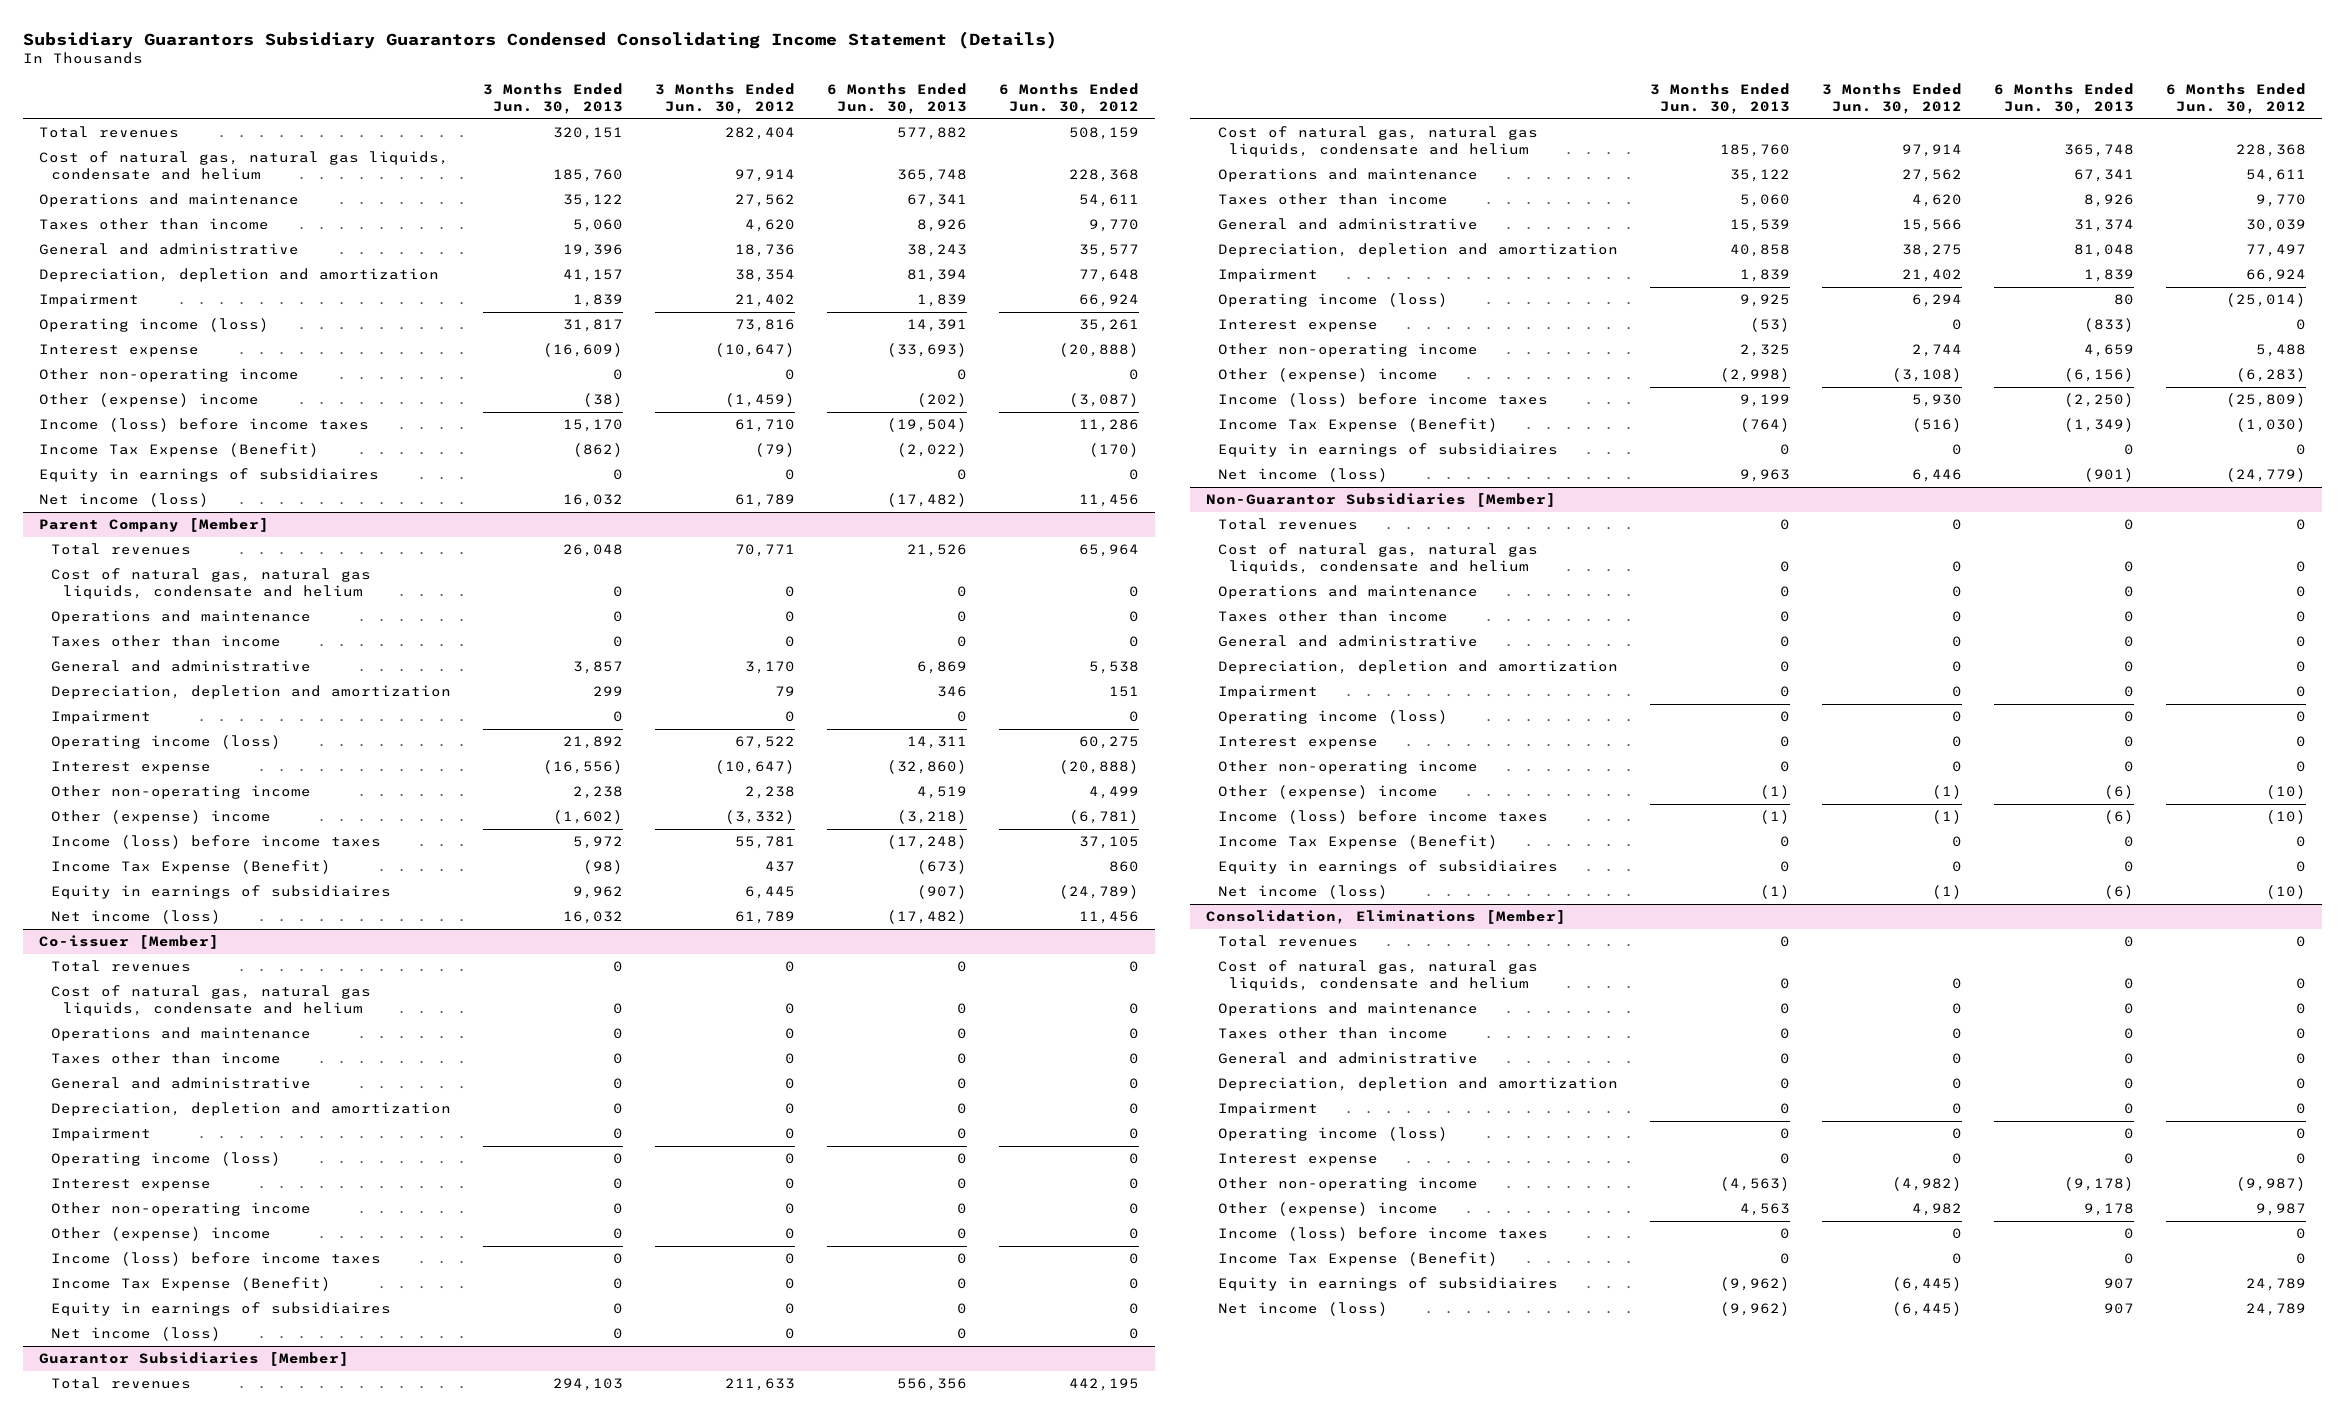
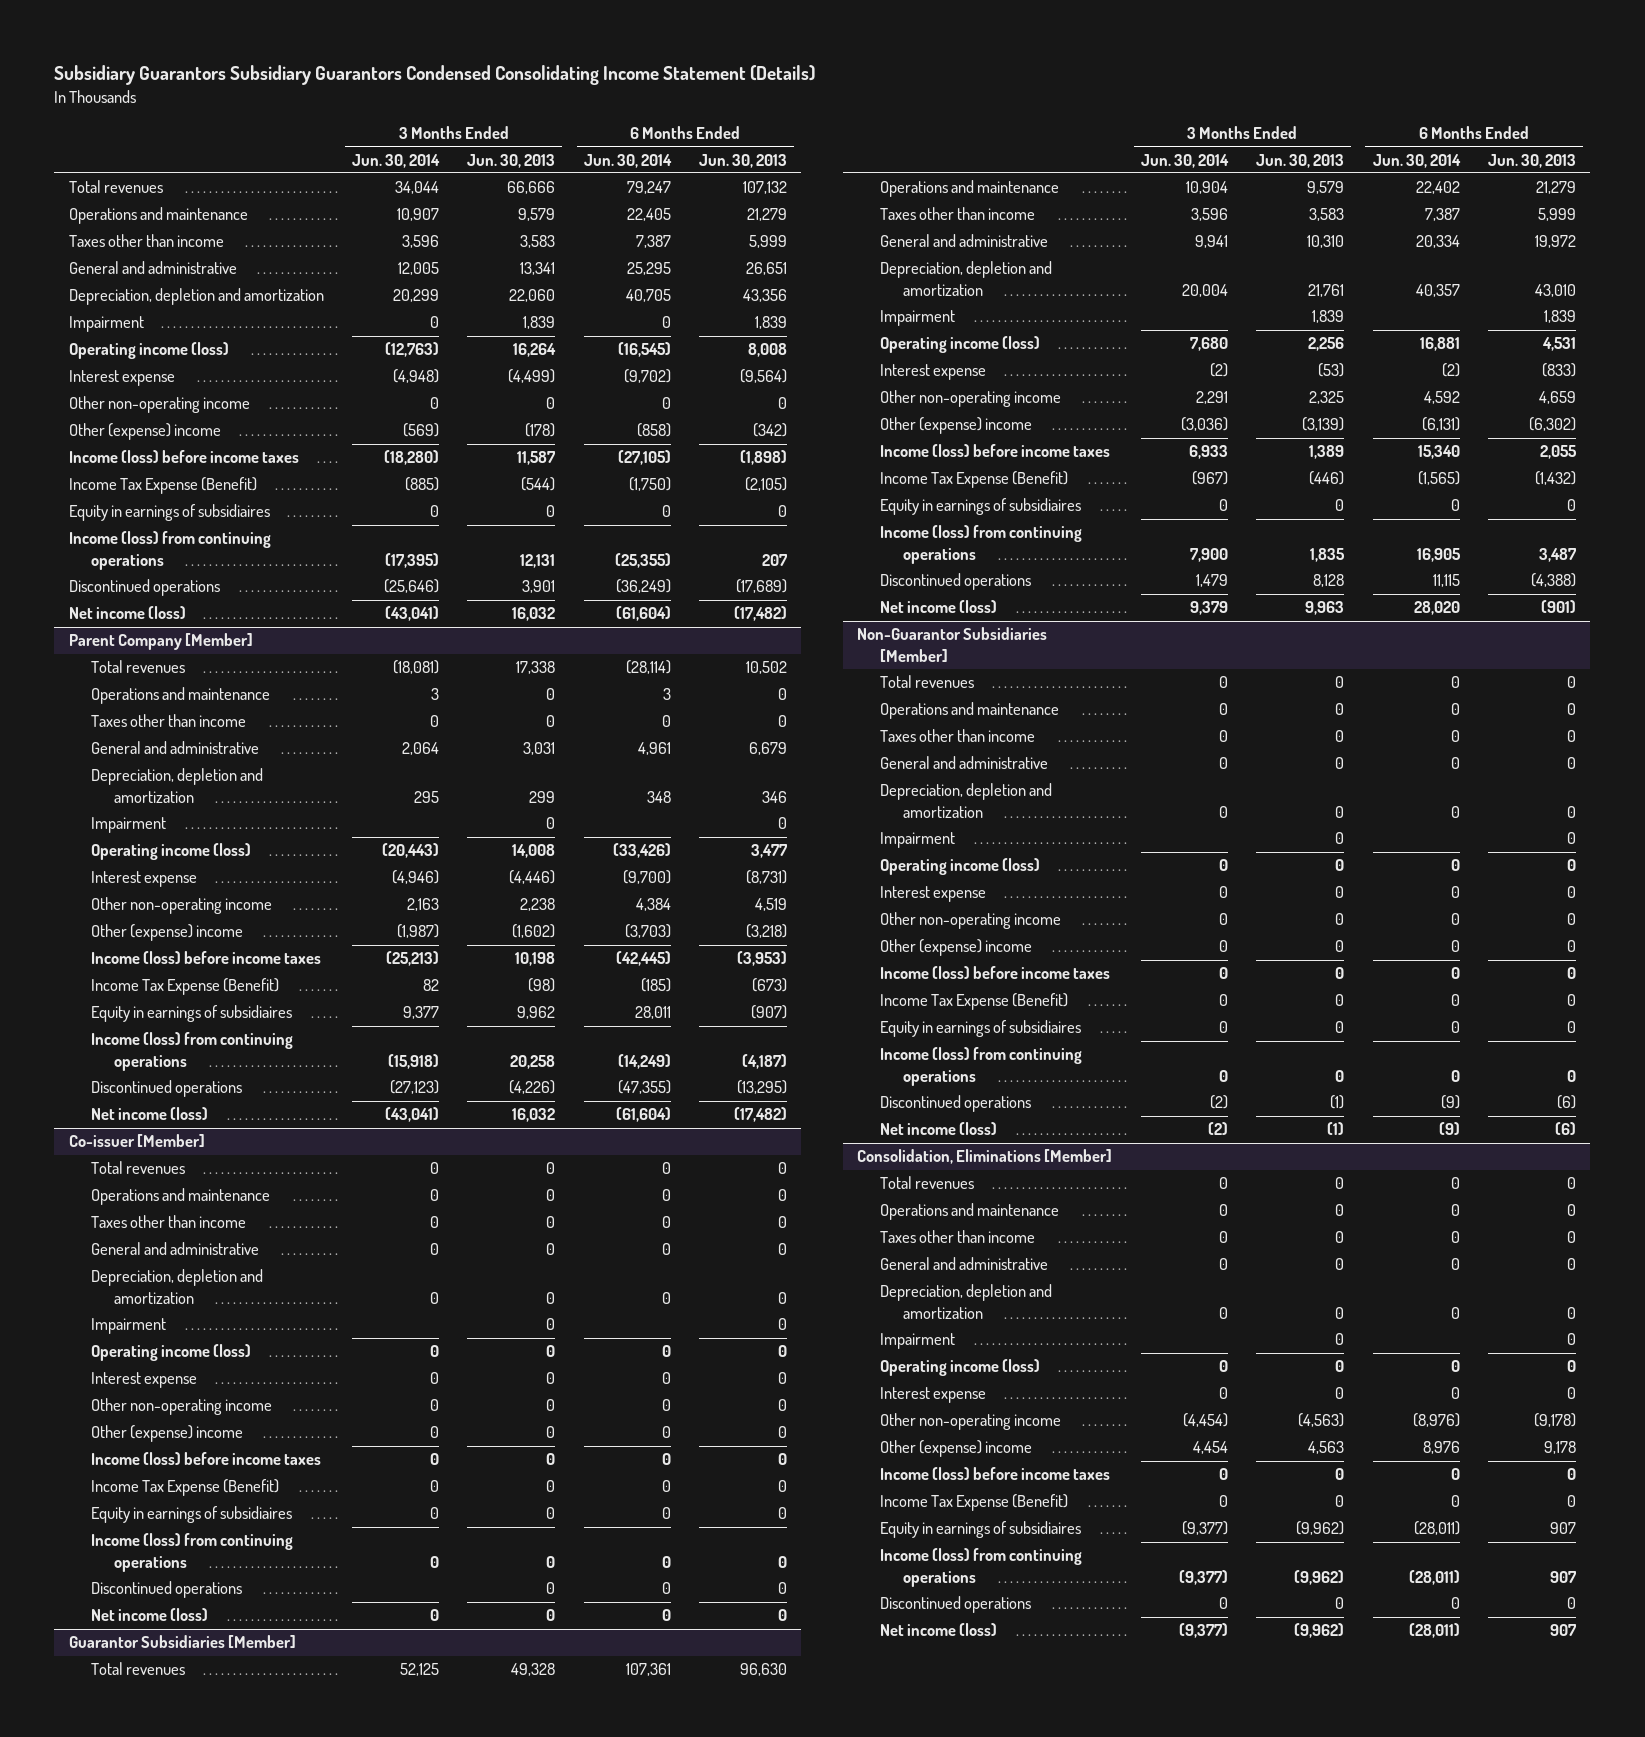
- | 3 Months Ended Jun. 30, 2013 | 3 Months Ended Jun. 30, 2012 | 6 Months Ended Jun. 30, 2013 | 6 Months Ended Jun. 30, 2012
+ | 3 Months Ended Jun. 30, 2014 | 3 Months Ended Jun. 30, 2013 | 6 Months Ended Jun. 30, 2014 | 6 Months Ended Jun. 30, 2013
- Total revenues | 320,151 | 282,404 | 577,882 | 508,159
- Cost of natural gas, natural gas liquids, condensate and helium | 185,760 | 97,914 | 365,748 | 228,368
- Operations and maintenance | 35,122 | 27,562 | 67,341 | 54,611
- Taxes other than income | 5,060 | 4,620 | 8,926 | 9,770
- General and administrative | 19,396 | 18,736 | 38,243 | 35,577
- Depreciation, depletion and amortization | 41,157 | 38,354 | 81,394 | 77,648
+ Total revenues | 34,044 | 66,666 | 79,247 | 107,132
+ Operations and maintenance | 10,907 | 9,579 | 22,405 | 21,279
+ Taxes other than income | 3,596 | 3,583 | 7,387 | 5,999
+ General and administrative | 12,005 | 13,341 | 25,295 | 26,651
+ Depreciation, depletion and amortization | 20,299 | 22,060 | 40,705 | 43,356
- Operating income (loss) | 31,817 | 73,816 | 14,391 | 35,261
- Interest expense | (16,609) | (10,647) | (33,693) | (20,888)
+ Operating income (loss) | (12,763) | 16,264 | (16,545) | 8,008
+ Interest expense | (4,948) | (4,499) | (9,702) | (9,564)
- Other (expense) income | (38) | (1,459) | (202) | (3,087)
- Income (loss) before income taxes | 15,170 | 61,710 | (19,504) | 11,286
- Income Tax Expense (Benefit) | (862) | (79) | (2,022) | (170)
+ Other (expense) income | (569) | (178) | (858) | (342)
+ Income (loss) before income taxes | (18,280) | 11,587 | (27,105) | (1,898)
+ Income Tax Expense (Benefit) | (885) | (544) | (1,750) | (2,105)
+ Income (loss) from continuing operations | (17,395) | 12,131 | (25,355) | 207
+ Discontinued operations | (25,646) | 3,901 | (36,249) | (17,689)
@ Parent Company [Member]
- Total revenues | 26,048 | 70,771 | 21,526 | 65,964
- Cost of natural gas, natural gas liquids, condensate and helium | 0 | 0 | 0 | 0
+ Total revenues | (18,081) | 17,338 | (28,114) | 10,502
- General and administrative | 3,857 | 3,170 | 6,869 | 5,538
+ General and administrative | 2,064 | 3,031 | 4,961 | 6,679
- Operating income (loss) | 21,892 | 67,522 | 14,311 | 60,275
- Interest expense | (16,556) | (10,647) | (32,860) | (20,888)
+ Operating income (loss) | (20,443) | 14,008 | (33,426) | 3,477
+ Interest expense | (4,946) | (4,446) | (9,700) | (8,731)
- Income (loss) before income taxes | 5,972 | 55,781 | (17,248) | 37,105
+ Income (loss) before income taxes | (25,213) | 10,198 | (42,445) | (3,953)
+ Income (loss) from continuing operations | (15,918) | 20,258 | (14,249) | (4,187)
+ Discontinued operations | (27,123) | (4,226) | (47,355) | (13,295)
@ Co-issuer [Member]
- Cost of natural gas, natural gas liquids, condensate and helium | 0 | 0 | 0 | 0
+ Income (loss) from continuing operations | 0 | 0 | 0 | 0
+ Discontinued operations | | 0 | 0 | 0
@ Guarantor Subsidiaries [Member]
- Total revenues | 294,103 | 211,633 | 556,356 | 442,195
- Cost of natural gas, natural gas liquids, condensate and helium | 185,760 | 97,914 | 365,748 | 228,368
- Operations and maintenance | 35,122 | 27,562 | 67,341 | 54,611
- Taxes other than income | 5,060 | 4,620 | 8,926 | 9,770
- General and administrative | 15,539 | 15,566 | 31,374 | 30,039
- Depreciation, depletion and amortization | 40,858 | 38,275 | 81,048 | 77,497
+ Total revenues | 52,125 | 49,328 | 107,361 | 96,630
+ Operations and maintenance | 10,904 | 9,579 | 22,402 | 21,279
+ Taxes other than income | 3,596 | 3,583 | 7,387 | 5,999
+ General and administrative | 9,941 | 10,310 | 20,334 | 19,972
+ Depreciation, depletion and amortization | 20,004 | 21,761 | 40,357 | 43,010
- Operating income (loss) | 9,925 | 6,294 | 80 | (25,014)
+ Operating income (loss) | 7,680 | 2,256 | 16,881 | 4,531
- Other (expense) income | (2,998) | (3,108) | (6,156) | (6,283)
- Income (loss) before income taxes | 9,199 | 5,930 | (2,250) | (25,809)
- Income Tax Expense (Benefit) | (764) | (516) | (1,349) | (1,030)
+ Other (expense) income | (3,036) | (3,139) | (6,131) | (6,302)
+ Income (loss) before income taxes | 6,933 | 1,389 | 15,340 | 2,055
+ Income Tax Expense (Benefit) | (967) | (446) | (1,565) | (1,432)
+ Income (loss) from continuing operations | 7,900 | 1,835 | 16,905 | 3,487
+ Discontinued operations | 1,479 | 8,128 | 11,115 | (4,388)
@ Non-Guarantor Subsidiaries [Member]
- Cost of natural gas, natural gas liquids, condensate and helium | 0 | 0 | 0 | 0
- Other (expense) income | (1) | (1) | (6) | (10)
- Income (loss) before income taxes | (1) | (1) | (6) | (10)
+ Other (expense) income | 0 | 0 | 0 | 0
+ Income (loss) before income taxes | 0 | 0 | 0 | 0
+ Income (loss) from continuing operations | 0 | 0 | 0 | 0
+ Discontinued operations | (2) | (1) | (9) | (6)
@ Consolidation, Eliminations [Member]
- Cost of natural gas, natural gas liquids, condensate and helium | 0 | 0 | 0 | 0
+ Income (loss) from continuing operations | (9,377) | (9,962) | (28,011) | 907
+ Discontinued operations | 0 | 0 | 0 | 0

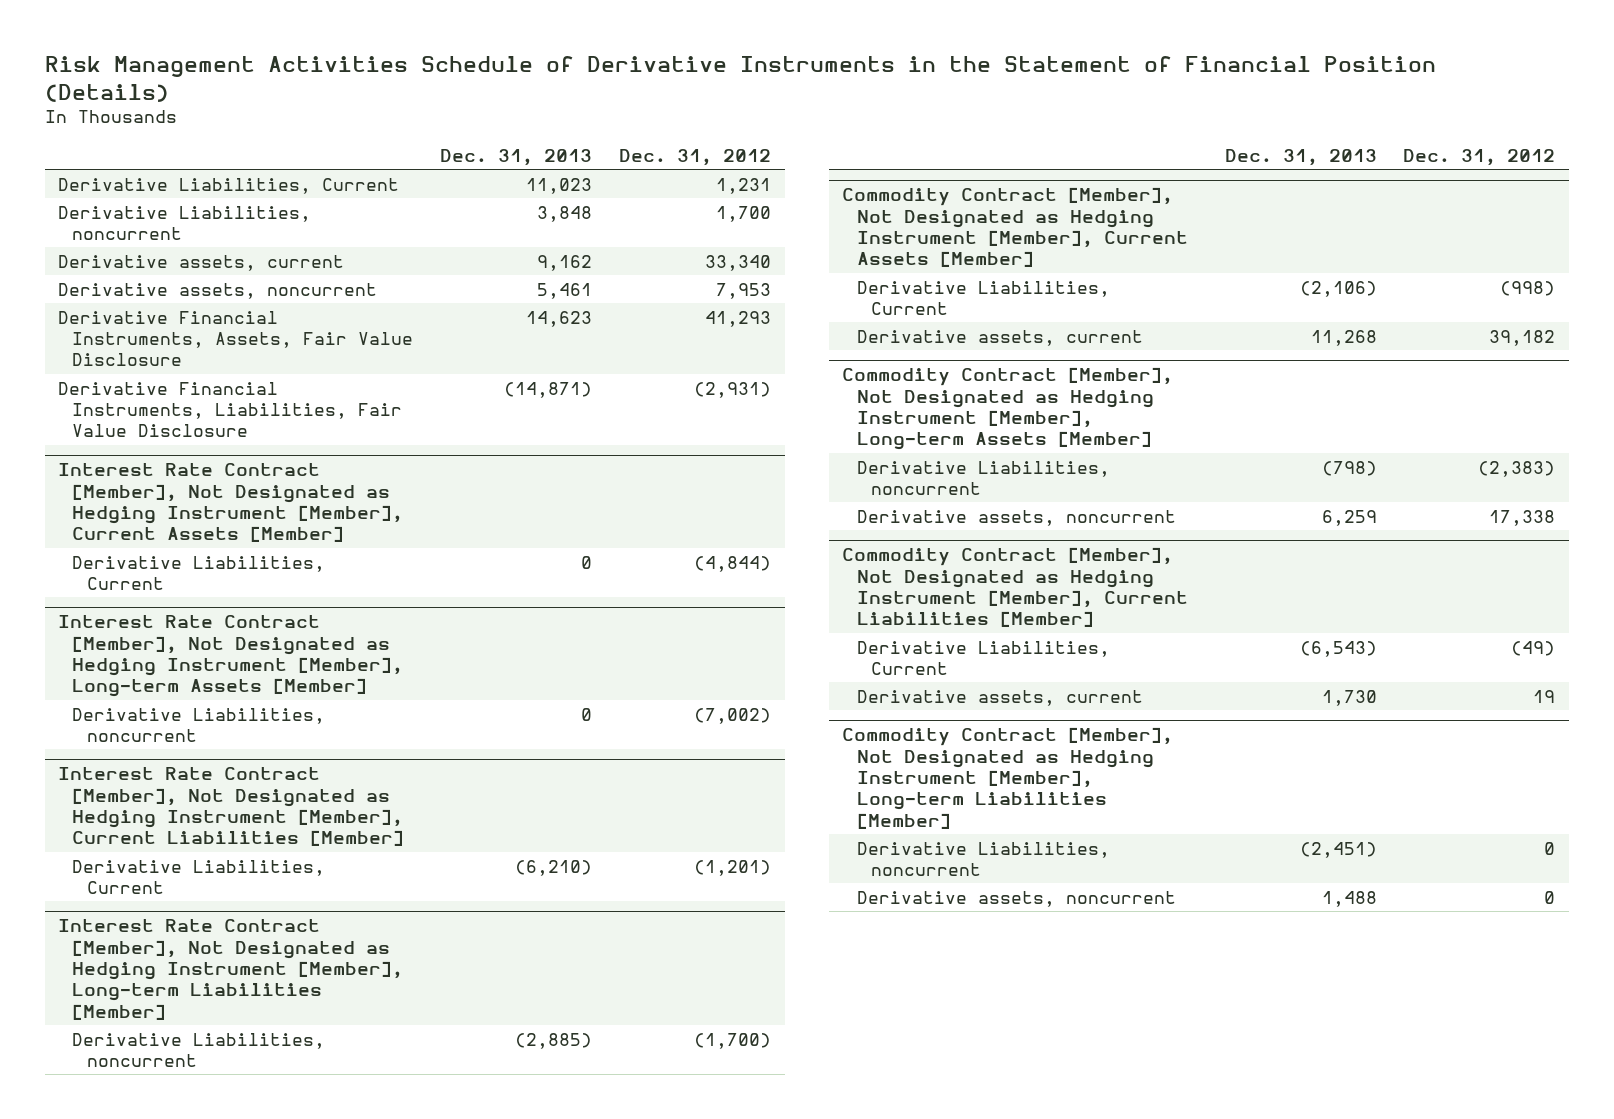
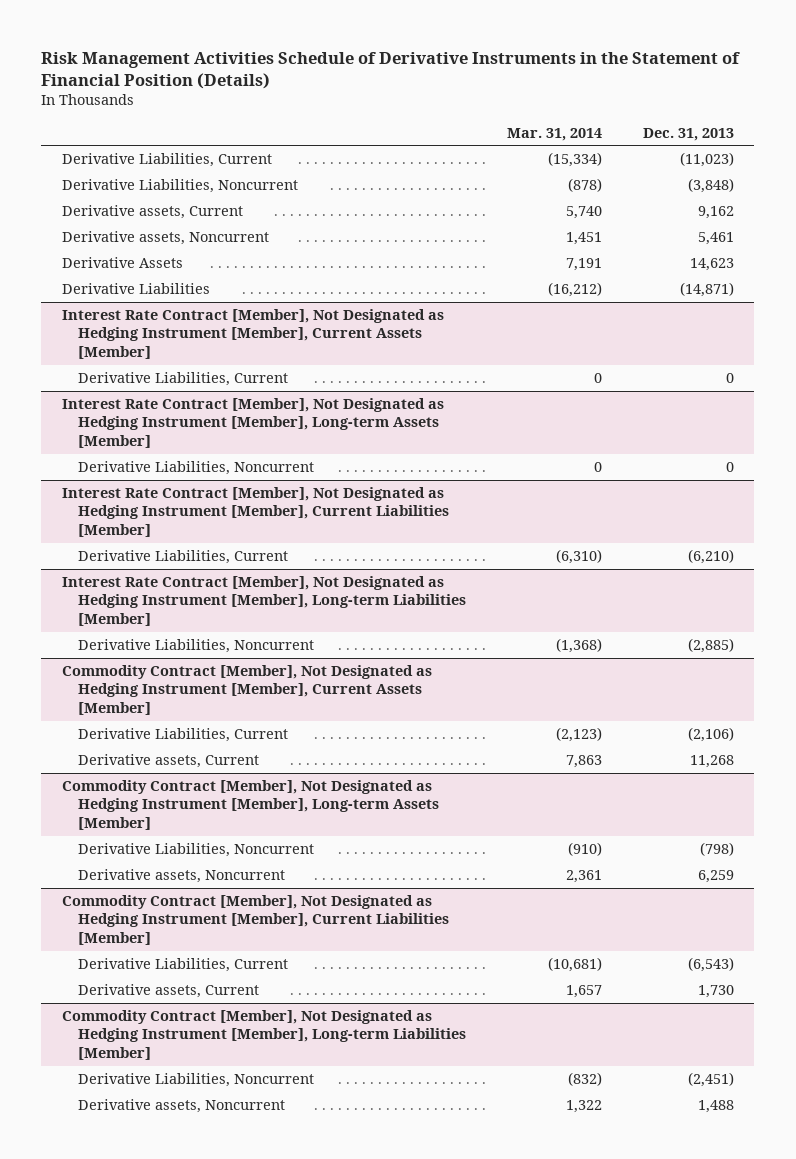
- | Dec. 31, 2013 | Dec. 31, 2012
+ | Mar. 31, 2014 | Dec. 31, 2013
- Derivative Liabilities, Current | 11,023 | 1,231
- Derivative Liabilities, noncurrent | 3,848 | 1,700
- Derivative assets, current | 9,162 | 33,340
- Derivative assets, noncurrent | 5,461 | 7,953
- Derivative Financial Instruments, Assets, Fair Value Disclosure | 14,623 | 41,293
- Derivative Financial Instruments, Liabilities, Fair Value Disclosure | (14,871) | (2,931)
+ Derivative Liabilities, Current | (15,334) | (11,023)
+ Derivative Liabilities, Noncurrent | (878) | (3,848)
+ Derivative assets, Current | 5,740 | 9,162
+ Derivative assets, Noncurrent | 1,451 | 5,461
+ Derivative Assets | 7,191 | 14,623
+ Derivative Liabilities | (16,212) | (14,871)
@ Interest Rate Contract [Member], Not Designated as Hedging Instrument [Member], Long-term Assets [Member]
- Derivative Liabilities, noncurrent | 0 | (7,002)
+ Derivative Liabilities, Noncurrent | 0 | 0
@ Interest Rate Contract [Member], Not Designated as Hedging Instrument [Member], Long-term Liabilities [Member]
- Derivative Liabilities, noncurrent | (2,885) | (1,700)
+ Derivative Liabilities, Noncurrent | (1,368) | (2,885)
@ Commodity Contract [Member], Not Designated as Hedging Instrument [Member], Current Assets [Member]
- Derivative assets, current | 11,268 | 39,182
+ Derivative assets, Current | 7,863 | 11,268
@ Commodity Contract [Member], Not Designated as Hedging Instrument [Member], Long-term Assets [Member]
- Derivative Liabilities, noncurrent | (798) | (2,383)
- Derivative assets, noncurrent | 6,259 | 17,338
+ Derivative Liabilities, Noncurrent | (910) | (798)
+ Derivative assets, Noncurrent | 2,361 | 6,259
@ Commodity Contract [Member], Not Designated as Hedging Instrument [Member], Current Liabilities [Member]
- Derivative assets, current | 1,730 | 19
+ Derivative assets, Current | 1,657 | 1,730
@ Commodity Contract [Member], Not Designated as Hedging Instrument [Member], Long-term Liabilities [Member]
- Derivative Liabilities, noncurrent | (2,451) | 0
- Derivative assets, noncurrent | 1,488 | 0
+ Derivative Liabilities, Noncurrent | (832) | (2,451)
+ Derivative assets, Noncurrent | 1,322 | 1,488

